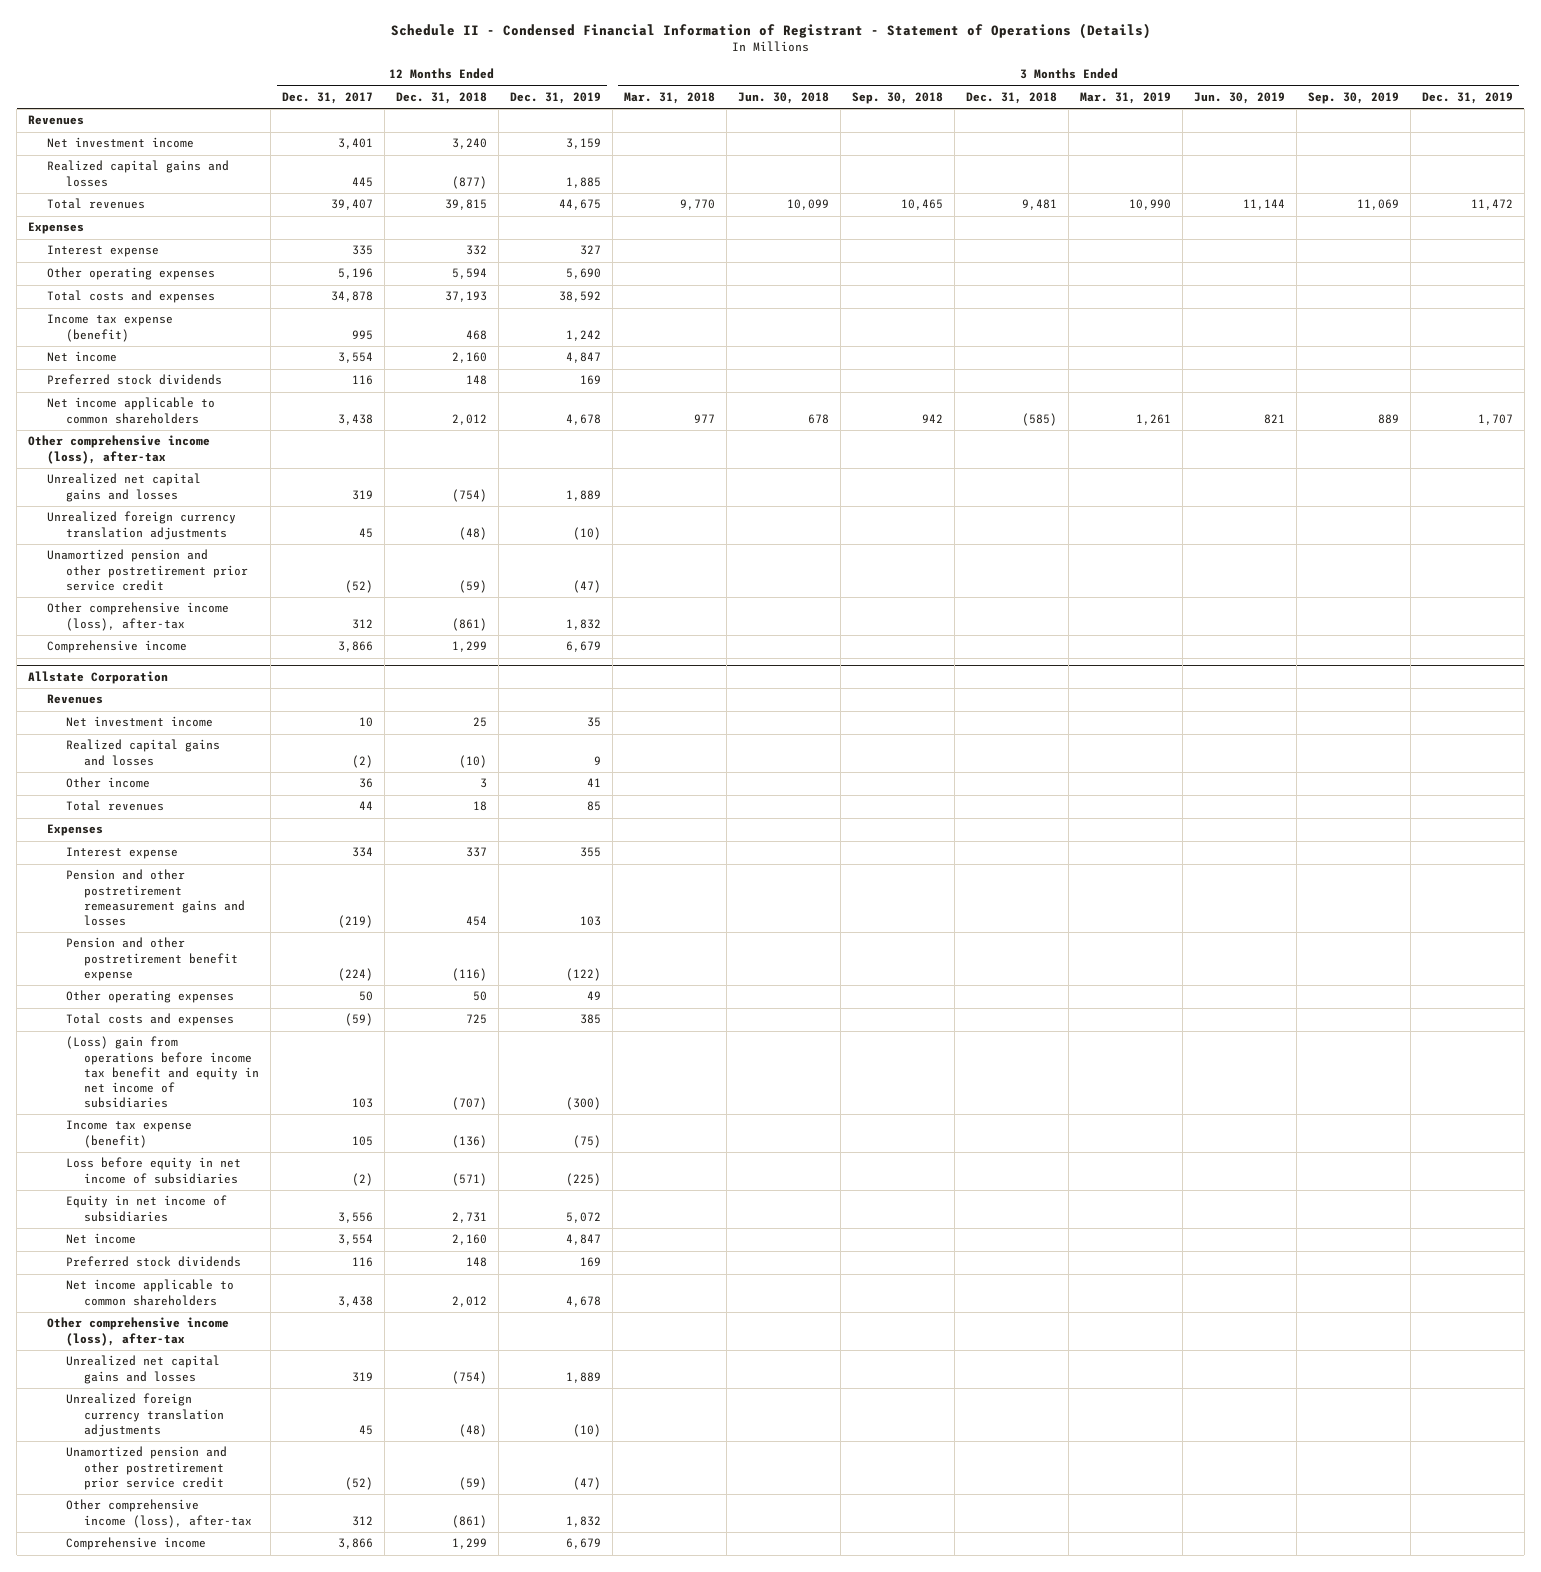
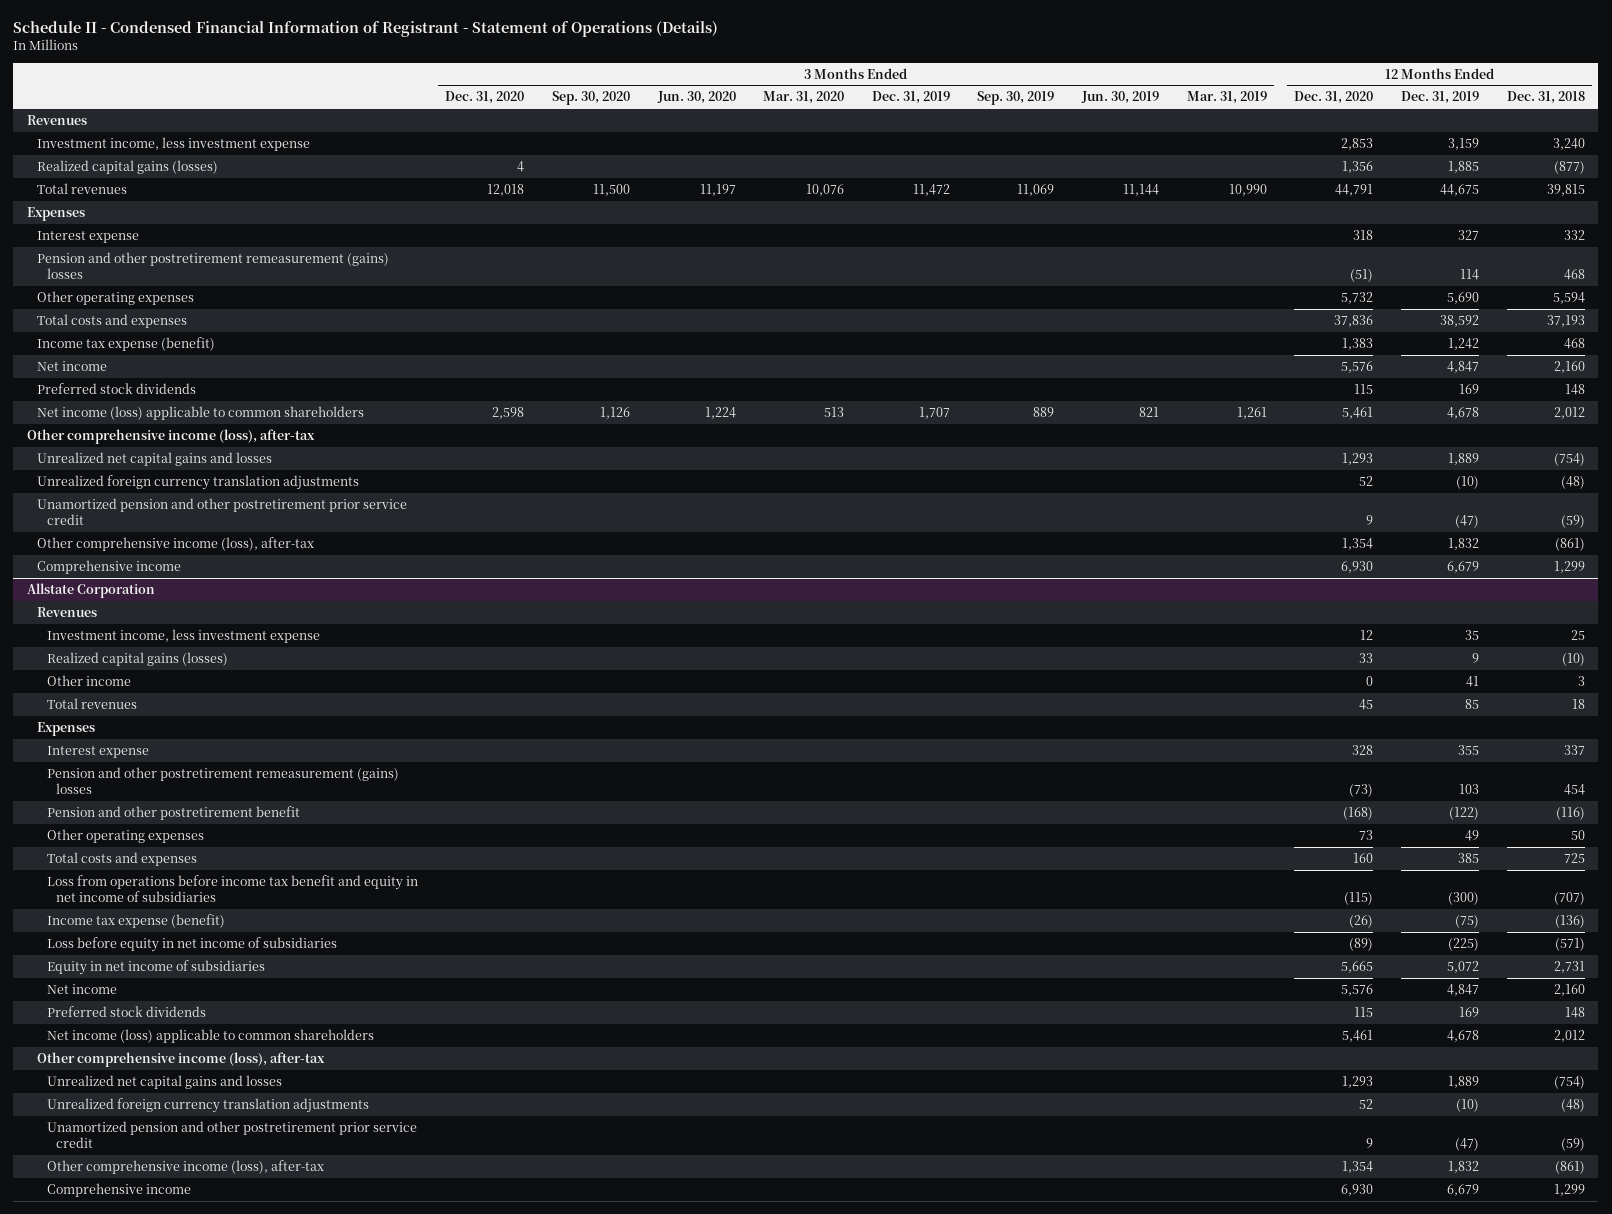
- | 12 Months Ended Dec. 31, 2017 | 12 Months Ended Dec. 31, 2018 | 12 Months Ended Dec. 31, 2019 | 3 Months Ended Mar. 31, 2018 | 3 Months Ended Jun. 30, 2018 | 3 Months Ended Sep. 30, 2018 | 3 Months Ended Dec. 31, 2018 | 3 Months Ended Mar. 31, 2019 | 3 Months Ended Jun. 30, 2019 | 3 Months Ended Sep. 30, 2019 | 3 Months Ended Dec. 31, 2019
+ | 3 Months Ended Dec. 31, 2020 | 3 Months Ended Sep. 30, 2020 | 3 Months Ended Jun. 30, 2020 | 3 Months Ended Mar. 31, 2020 | 3 Months Ended Dec. 31, 2019 | 3 Months Ended Sep. 30, 2019 | 3 Months Ended Jun. 30, 2019 | 3 Months Ended Mar. 31, 2019 | 12 Months Ended Dec. 31, 2020 | 12 Months Ended Dec. 31, 2019 | 12 Months Ended Dec. 31, 2018
- Net investment income | 3,401 | 3,240 | 3,159 | | | | | | | |
- Realized capital gains and losses | 445 | (877) | 1,885 | | | | | | | |
+ Investment income, less investment expense | | | | | | | | | 2,853 | 3,159 | 3,240
+ Realized capital gains (losses) | 4 | | | | | | | | 1,356 | 1,885 | (877)
+ Pension and other postretirement remeasurement (gains) losses | | | | | | | | | (51) | 114 | 468
- Net income applicable to common shareholders | 3,438 | 2,012 | 4,678 | 977 | 678 | 942 | (585) | 1,261 | 821 | 889 | 1,707
+ Net income (loss) applicable to common shareholders | 2,598 | 1,126 | 1,224 | 513 | 1,707 | 889 | 821 | 1,261 | 5,461 | 4,678 | 2,012
@ Allstate Corporation
- Net investment income | 10 | 25 | 35 | | | | | | | |
- Realized capital gains and losses | (2) | (10) | 9 | | | | | | | |
+ Investment income, less investment expense | | | | | | | | | 12 | 35 | 25
+ Realized capital gains (losses) | | | | | | | | | 33 | 9 | (10)
- Pension and other postretirement remeasurement gains and losses | (219) | 454 | 103 | | | | | | | |
- Pension and other postretirement benefit expense | (224) | (116) | (122) | | | | | | | |
+ Pension and other postretirement remeasurement (gains) losses | | | | | | | | | (73) | 103 | 454
+ Pension and other postretirement benefit | | | | | | | | | (168) | (122) | (116)
- (Loss) gain from operations before income tax benefit and equity in net income of subsidiaries | 103 | (707) | (300) | | | | | | | |
+ Loss from operations before income tax benefit and equity in net income of subsidiaries | | | | | | | | | (115) | (300) | (707)
- Net income applicable to common shareholders | 3,438 | 2,012 | 4,678 | | | | | | | |
+ Net income (loss) applicable to common shareholders | | | | | | | | | 5,461 | 4,678 | 2,012

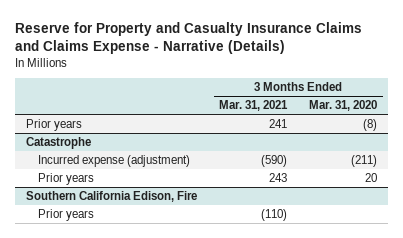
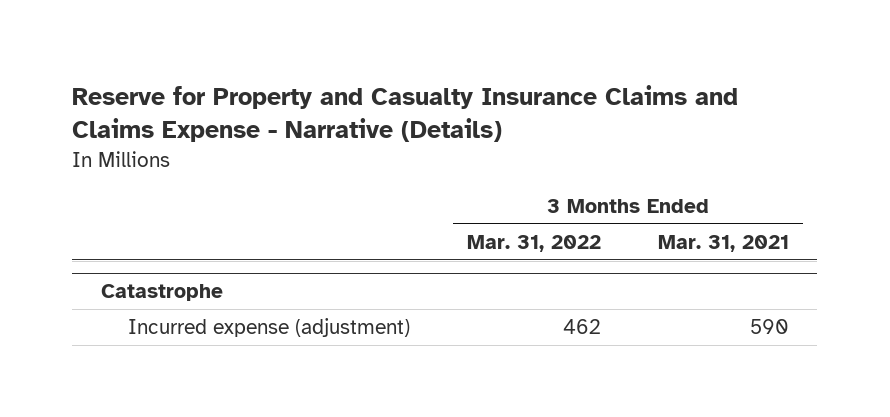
- | 3 Months Ended Mar. 31, 2021 | 3 Months Ended Mar. 31, 2020
+ | 3 Months Ended Mar. 31, 2022 | 3 Months Ended Mar. 31, 2021
- Prior years | 241 | (8)
@ Catastrophe
- Incurred expense (adjustment) | (590) | (211)
- Prior years | 243 | 20
- Southern California Edison, Fire
- Prior years | (110) |
@ Catastrophe
+ Incurred expense (adjustment) | 462 | 590

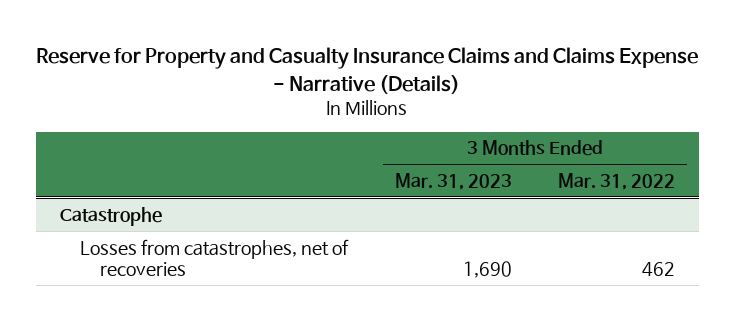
- | 3 Months Ended Mar. 31, 2022 | 3 Months Ended Mar. 31, 2021
+ | 3 Months Ended Mar. 31, 2023 | 3 Months Ended Mar. 31, 2022
@ Catastrophe
- Incurred expense (adjustment) | 462 | 590
+ Losses from catastrophes, net of recoveries | 1,690 | 462

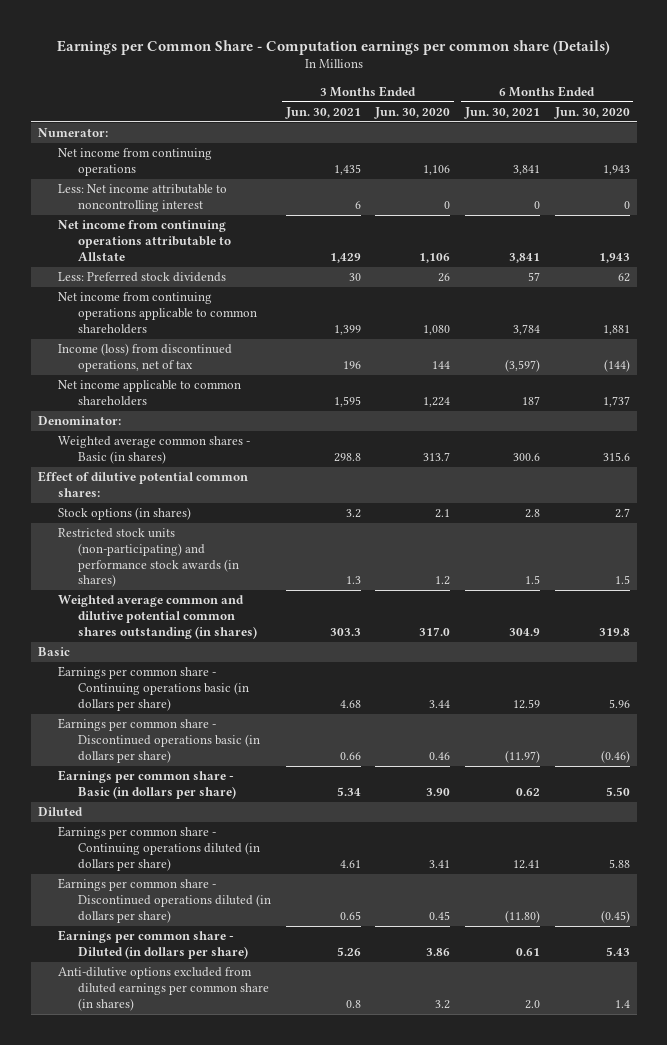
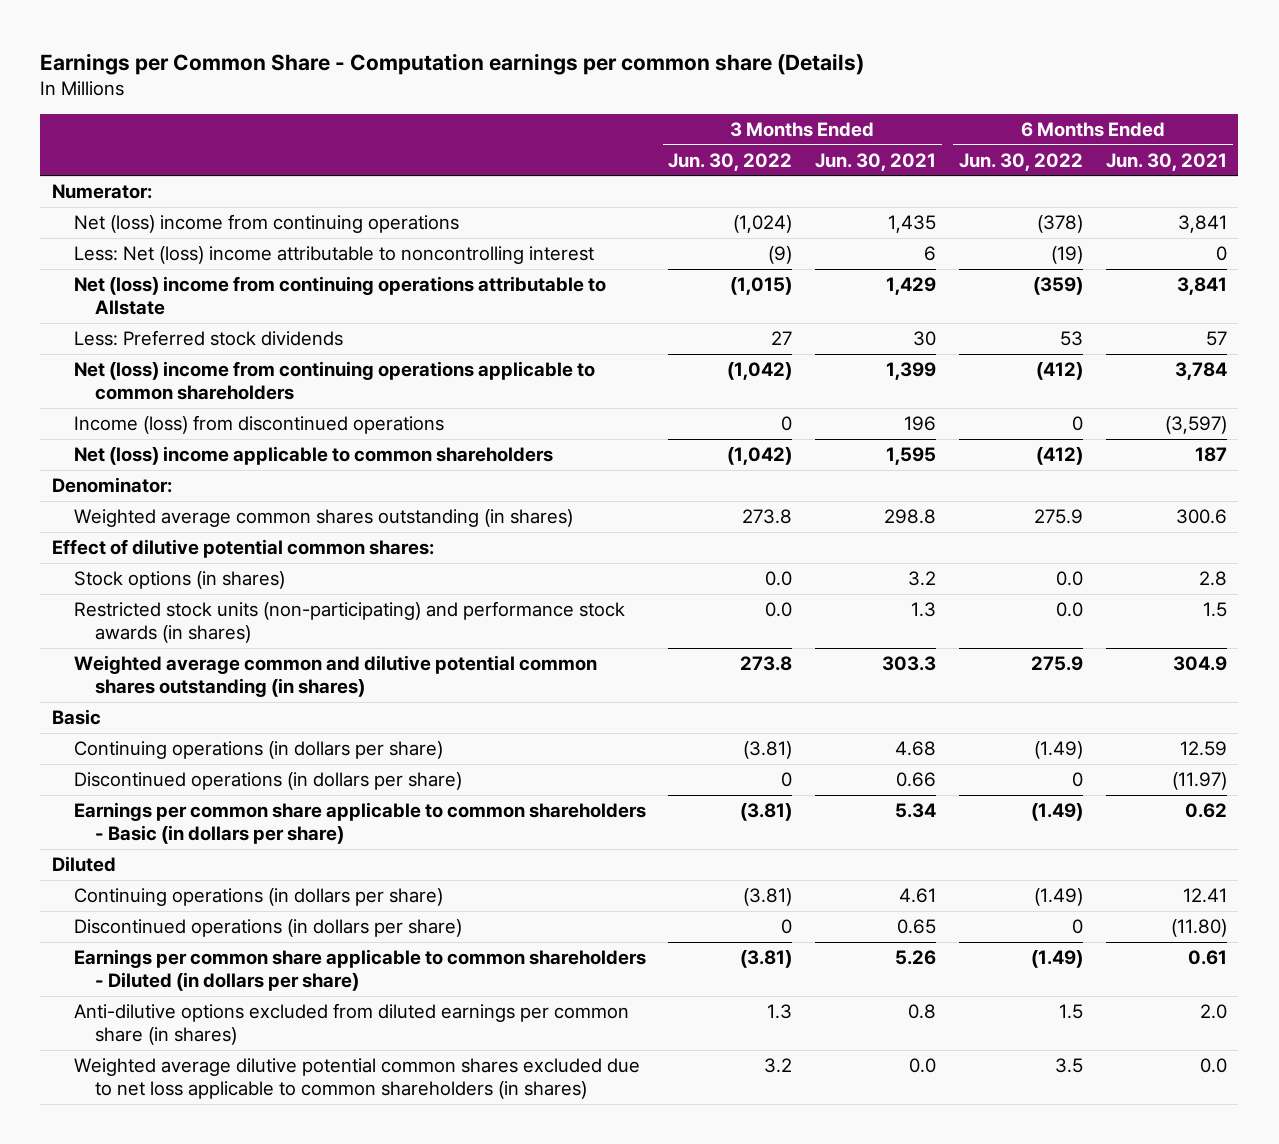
- | 3 Months Ended Jun. 30, 2021 | 3 Months Ended Jun. 30, 2020 | 6 Months Ended Jun. 30, 2021 | 6 Months Ended Jun. 30, 2020
+ | 3 Months Ended Jun. 30, 2022 | 3 Months Ended Jun. 30, 2021 | 6 Months Ended Jun. 30, 2022 | 6 Months Ended Jun. 30, 2021
- Net income from continuing operations | 1,435 | 1,106 | 3,841 | 1,943
- Less: Net income attributable to noncontrolling interest | 6 | 0 | 0 | 0
- Net income from continuing operations attributable to Allstate | 1,429 | 1,106 | 3,841 | 1,943
+ Net (loss) income from continuing operations | (1,024) | 1,435 | (378) | 3,841
+ Less: Net (loss) income attributable to noncontrolling interest | (9) | 6 | (19) | 0
+ Net (loss) income from continuing operations attributable to Allstate | (1,015) | 1,429 | (359) | 3,841
- Net income from continuing operations applicable to common shareholders | 1,399 | 1,080 | 3,784 | 1,881
- Income (loss) from discontinued operations, net of tax | 196 | 144 | (3,597) | (144)
- Net income applicable to common shareholders | 1,595 | 1,224 | 187 | 1,737
+ Net (loss) income from continuing operations applicable to common shareholders | (1,042) | 1,399 | (412) | 3,784
+ Income (loss) from discontinued operations | 0 | 196 | 0 | (3,597)
+ Net (loss) income applicable to common shareholders | (1,042) | 1,595 | (412) | 187
- Weighted average common shares - Basic (in shares) | 298.8 | 313.7 | 300.6 | 315.6
+ Weighted average common shares outstanding (in shares) | 273.8 | 298.8 | 275.9 | 300.6
- Earnings per common share - Continuing operations basic (in dollars per share) | 4.68 | 3.44 | 12.59 | 5.96
- Earnings per common share - Discontinued operations basic (in dollars per share) | 0.66 | 0.46 | (11.97) | (0.46)
- Earnings per common share - Basic (in dollars per share) | 5.34 | 3.90 | 0.62 | 5.50
+ Continuing operations (in dollars per share) | (3.81) | 4.68 | (1.49) | 12.59
+ Discontinued operations (in dollars per share) | 0 | 0.66 | 0 | (11.97)
+ Earnings per common share applicable to common shareholders - Basic (in dollars per share) | (3.81) | 5.34 | (1.49) | 0.62
- Earnings per common share - Continuing operations diluted (in dollars per share) | 4.61 | 3.41 | 12.41 | 5.88
- Earnings per common share - Discontinued operations diluted (in dollars per share) | 0.65 | 0.45 | (11.80) | (0.45)
- Earnings per common share - Diluted (in dollars per share) | 5.26 | 3.86 | 0.61 | 5.43
+ Continuing operations (in dollars per share) | (3.81) | 4.61 | (1.49) | 12.41
+ Discontinued operations (in dollars per share) | 0 | 0.65 | 0 | (11.80)
+ Earnings per common share applicable to common shareholders - Diluted (in dollars per share) | (3.81) | 5.26 | (1.49) | 0.61
+ Weighted average dilutive potential common shares excluded due to net loss applicable to common shareholders (in shares) | 3.2 | 0.0 | 3.5 | 0.0

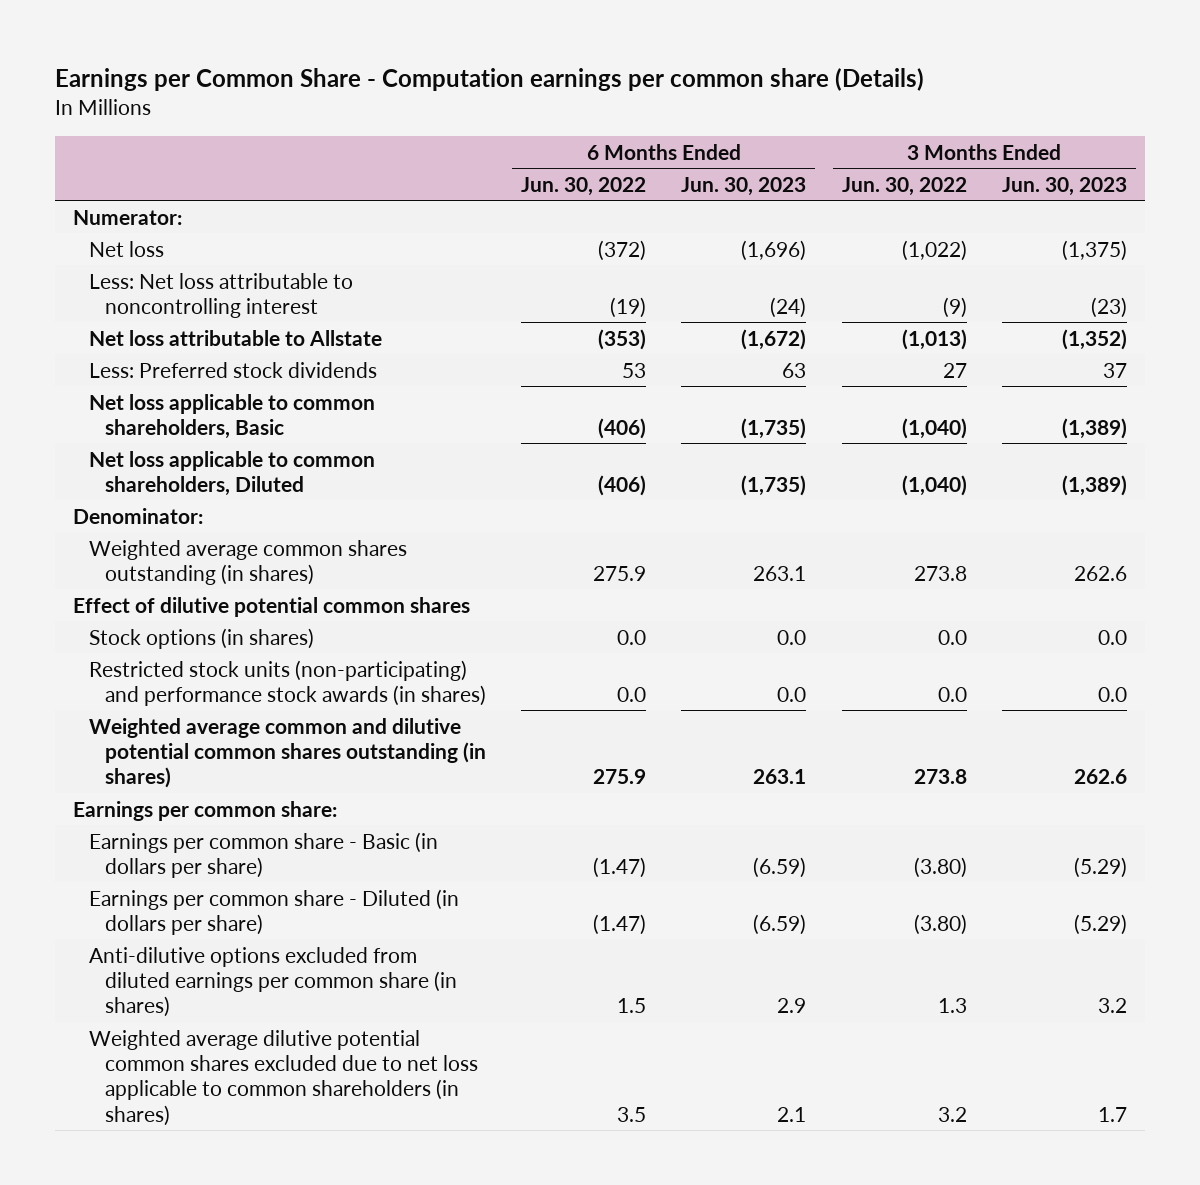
- | 3 Months Ended Jun. 30, 2022 | 3 Months Ended Jun. 30, 2021 | 6 Months Ended Jun. 30, 2022 | 6 Months Ended Jun. 30, 2021
+ | 6 Months Ended Jun. 30, 2022 | 6 Months Ended Jun. 30, 2023 | 3 Months Ended Jun. 30, 2022 | 3 Months Ended Jun. 30, 2023
- Net (loss) income from continuing operations | (1,024) | 1,435 | (378) | 3,841
- Less: Net (loss) income attributable to noncontrolling interest | (9) | 6 | (19) | 0
- Net (loss) income from continuing operations attributable to Allstate | (1,015) | 1,429 | (359) | 3,841
+ Net loss | (372) | (1,696) | (1,022) | (1,375)
+ Less: Net loss attributable to noncontrolling interest | (19) | (24) | (9) | (23)
+ Net loss attributable to Allstate | (353) | (1,672) | (1,013) | (1,352)
- Net (loss) income from continuing operations applicable to common shareholders | (1,042) | 1,399 | (412) | 3,784
- Income (loss) from discontinued operations | 0 | 196 | 0 | (3,597)
- Net (loss) income applicable to common shareholders | (1,042) | 1,595 | (412) | 187
+ Net loss applicable to common shareholders, Basic | (406) | (1,735) | (1,040) | (1,389)
+ Net loss applicable to common shareholders, Diluted | (406) | (1,735) | (1,040) | (1,389)
- Effect of dilutive potential common shares:
+ Effect of dilutive potential common shares
- Basic
- Continuing operations (in dollars per share) | (3.81) | 4.68 | (1.49) | 12.59
- Discontinued operations (in dollars per share) | 0 | 0.66 | 0 | (11.97)
- Earnings per common share applicable to common shareholders - Basic (in dollars per share) | (3.81) | 5.34 | (1.49) | 0.62
- Diluted
- Continuing operations (in dollars per share) | (3.81) | 4.61 | (1.49) | 12.41
- Discontinued operations (in dollars per share) | 0 | 0.65 | 0 | (11.80)
- Earnings per common share applicable to common shareholders - Diluted (in dollars per share) | (3.81) | 5.26 | (1.49) | 0.61
+ Earnings per common share:
+ Earnings per common share - Basic (in dollars per share) | (1.47) | (6.59) | (3.80) | (5.29)
+ Earnings per common share - Diluted (in dollars per share) | (1.47) | (6.59) | (3.80) | (5.29)

